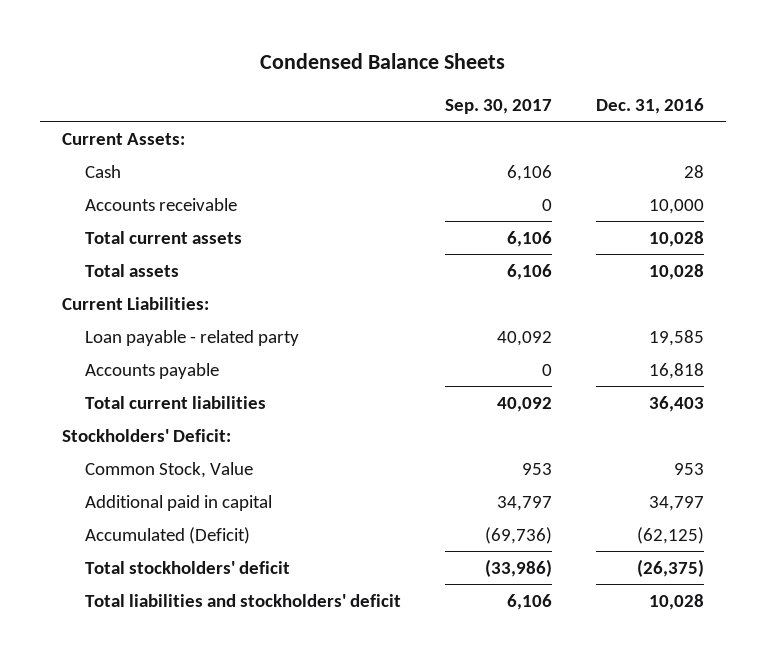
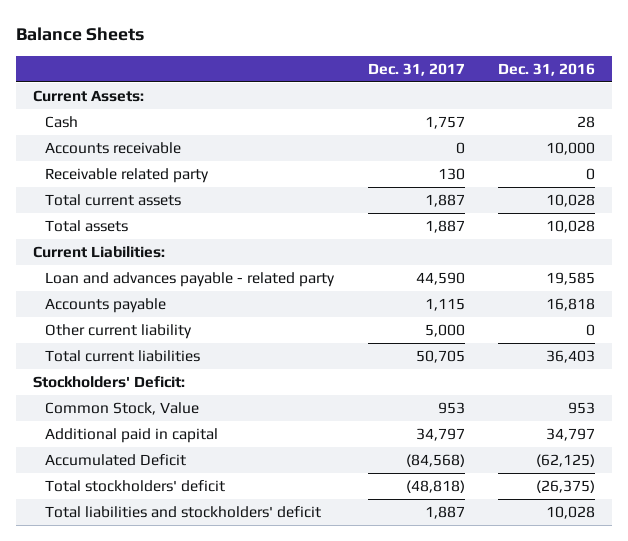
- Condensed Balance Sheets
+ Balance Sheets
- | Sep. 30, 2017 | Dec. 31, 2016
+ | Dec. 31, 2017 | Dec. 31, 2016
+ Receivable related party | 130 | 0
- Loan payable - related party | 40,092 | 19,585
+ Loan and advances payable - related party | 44,590 | 19,585
+ Other current liability | 5,000 | 0
- Accumulated (Deficit) | (69,736) | (62,125)
+ Accumulated Deficit | (84,568) | (62,125)

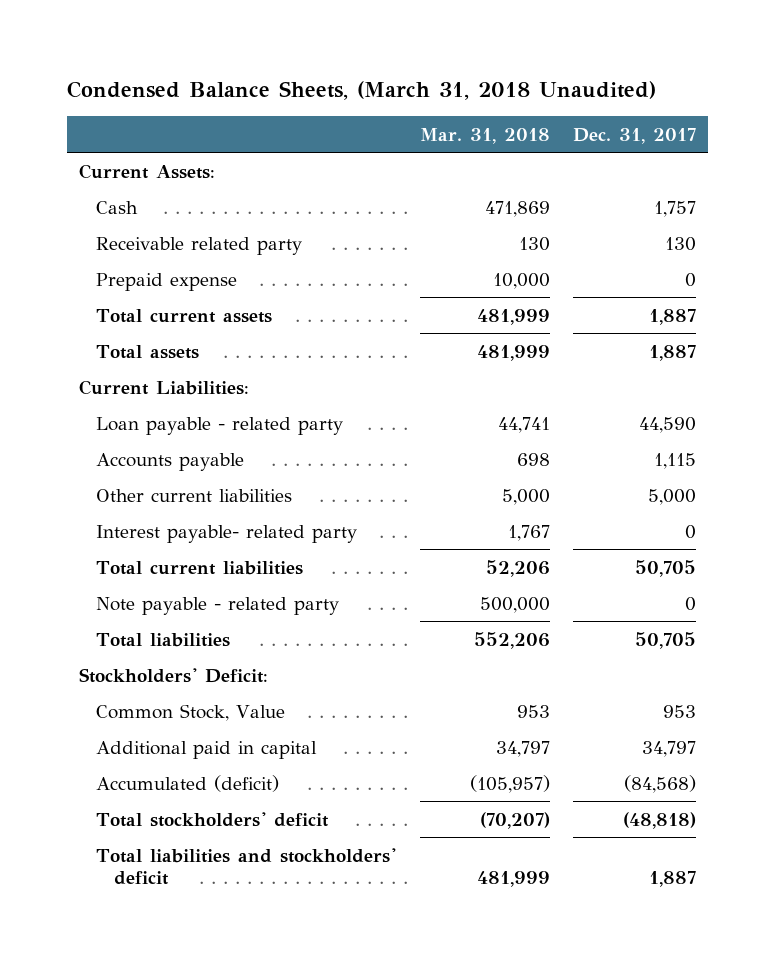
- Balance Sheets
+ Condensed Balance Sheets, (March 31, 2018 Unaudited)
- | Dec. 31, 2017 | Dec. 31, 2016
+ | Mar. 31, 2018 | Dec. 31, 2017
- Accounts receivable | 0 | 10,000
+ Prepaid expense | 10,000 | 0
- Loan and advances payable - related party | 44,590 | 19,585
+ Loan payable - related party | 44,741 | 44,590
- Other current liability | 5,000 | 0
+ Other current liabilities | 5,000 | 5,000
+ Interest payable- related party | 1,767 | 0
+ Note payable - related party | 500,000 | 0
+ Total liabilities | 552,206 | 50,705
- Accumulated Deficit | (84,568) | (62,125)
+ Accumulated (deficit) | (105,957) | (84,568)

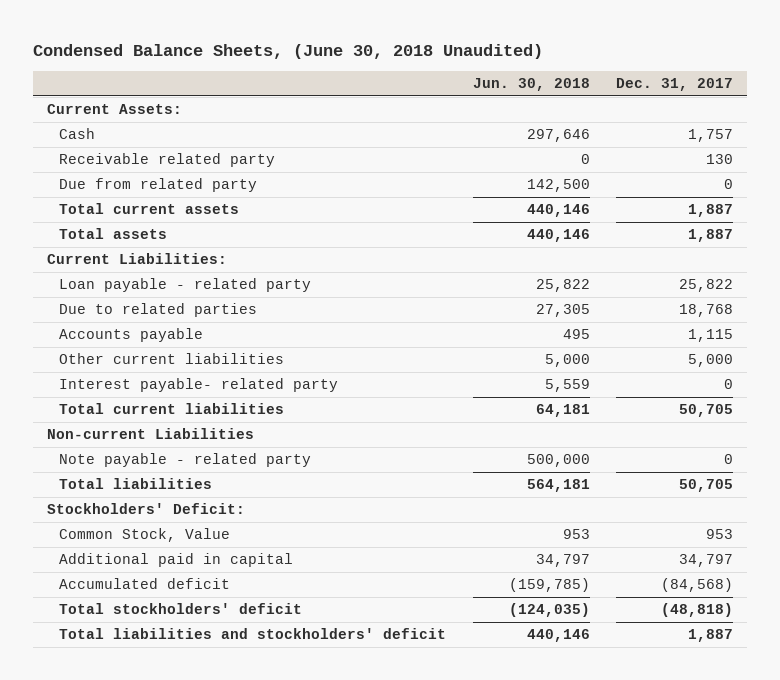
- Condensed Balance Sheets, (March 31, 2018 Unaudited)
+ Condensed Balance Sheets, (June 30, 2018 Unaudited)
- | Mar. 31, 2018 | Dec. 31, 2017
+ | Jun. 30, 2018 | Dec. 31, 2017
- Prepaid expense | 10,000 | 0
+ Due from related party | 142,500 | 0
- Loan payable - related party | 44,741 | 44,590
+ Loan payable - related party | 25,822 | 25,822
+ Due to related parties | 27,305 | 18,768
+ Non-current Liabilities
- Accumulated (deficit) | (105,957) | (84,568)
+ Accumulated deficit | (159,785) | (84,568)

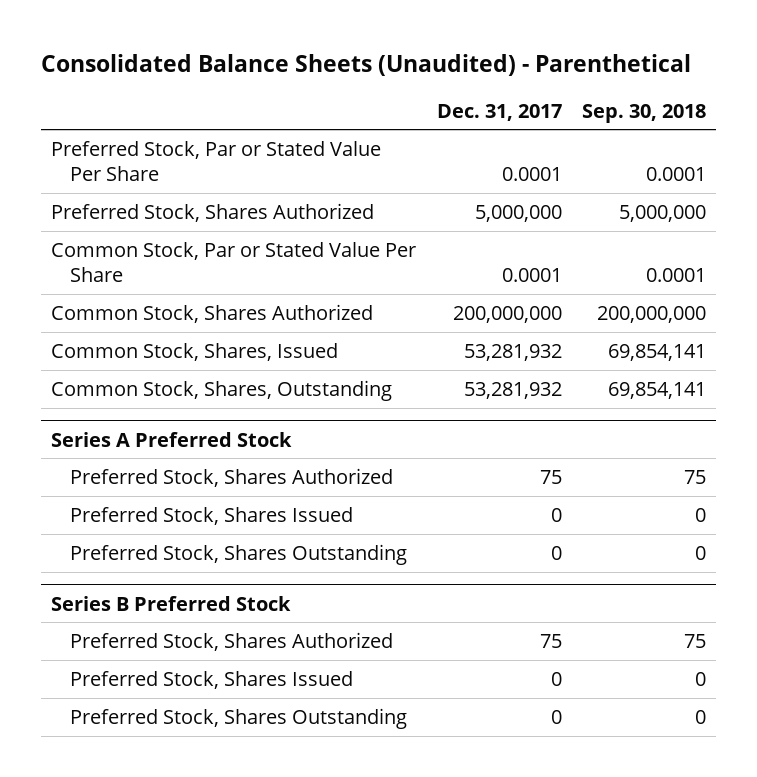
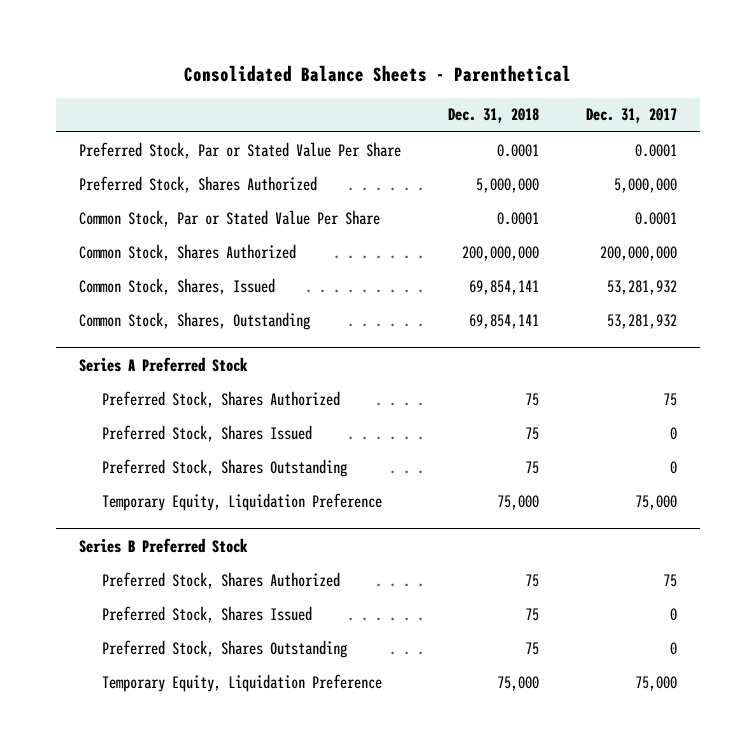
- Consolidated Balance Sheets (Unaudited) - Parenthetical
+ Consolidated Balance Sheets - Parenthetical
- | Dec. 31, 2017 | Sep. 30, 2018
+ | Dec. 31, 2018 | Dec. 31, 2017
@ Series A Preferred Stock
+ Temporary Equity, Liquidation Preference | 75,000 | 75,000
@ Series B Preferred Stock
+ Temporary Equity, Liquidation Preference | 75,000 | 75,000

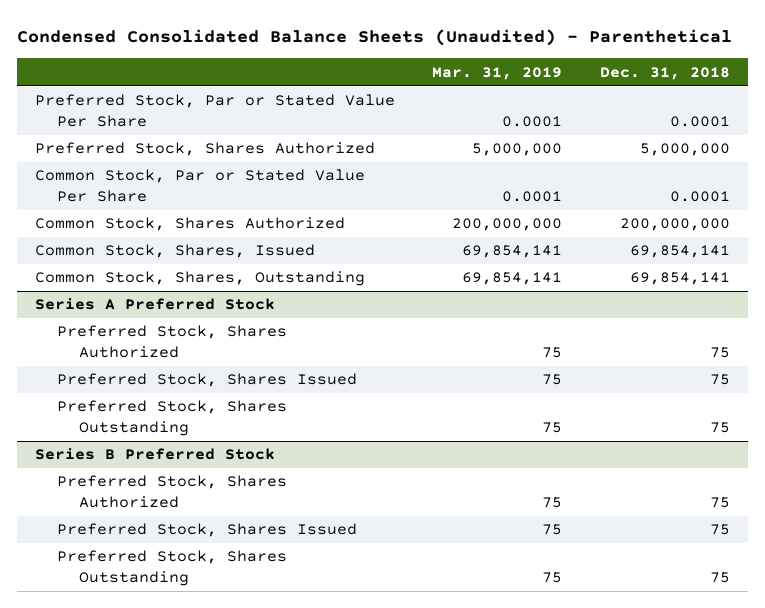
- Consolidated Balance Sheets - Parenthetical
+ Condensed Consolidated Balance Sheets (Unaudited) - Parenthetical
- | Dec. 31, 2018 | Dec. 31, 2017
+ | Mar. 31, 2019 | Dec. 31, 2018
@ Series A Preferred Stock
- Temporary Equity, Liquidation Preference | 75,000 | 75,000
@ Series B Preferred Stock
- Temporary Equity, Liquidation Preference | 75,000 | 75,000

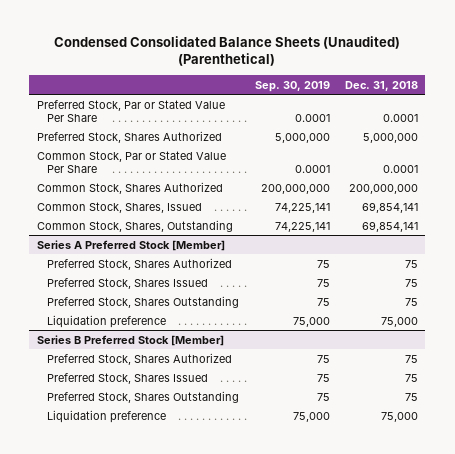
- Condensed Consolidated Balance Sheets (Unaudited) - Parenthetical
+ Condensed Consolidated Balance Sheets (Unaudited) (Parenthetical)
- | Mar. 31, 2019 | Dec. 31, 2018
+ | Sep. 30, 2019 | Dec. 31, 2018
- Series A Preferred Stock
+ Series A Preferred Stock [Member]
- Series B Preferred Stock
+ Liquidation preference | 75,000 | 75,000
+ Series B Preferred Stock [Member]
+ Liquidation preference | 75,000 | 75,000

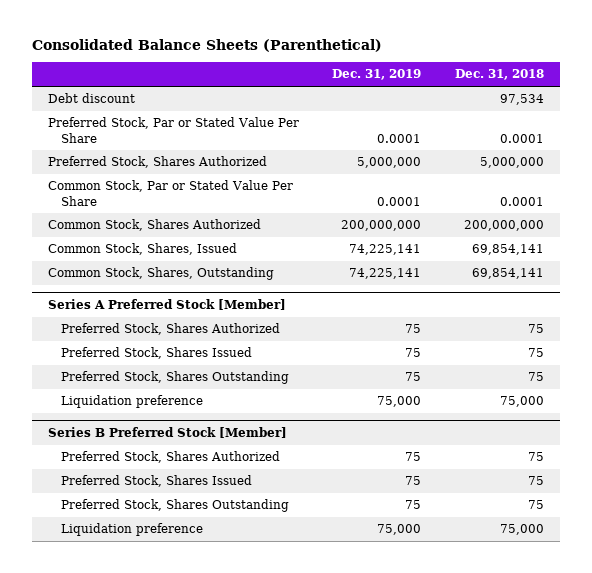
- Condensed Consolidated Balance Sheets (Unaudited) (Parenthetical)
+ Consolidated Balance Sheets (Parenthetical)
- | Sep. 30, 2019 | Dec. 31, 2018
+ | Dec. 31, 2019 | Dec. 31, 2018
+ Debt discount | | 97,534

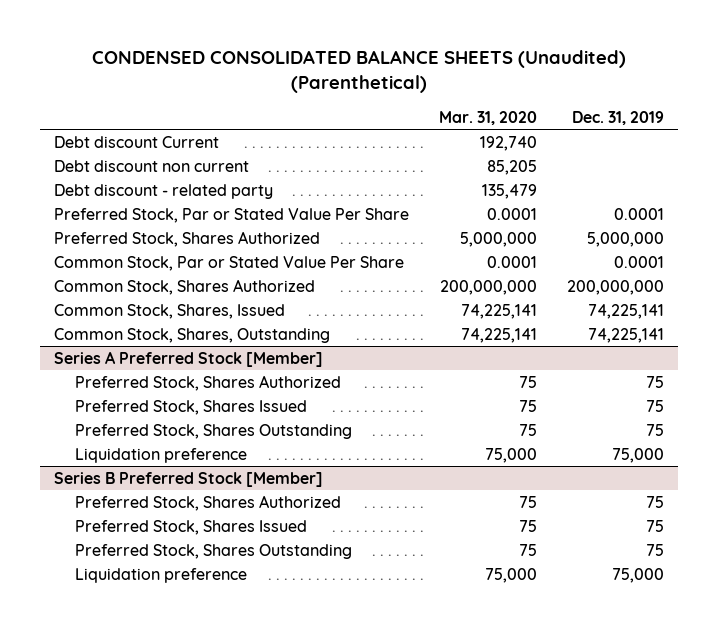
- Consolidated Balance Sheets (Parenthetical)
+ CONDENSED CONSOLIDATED BALANCE SHEETS (Unaudited) (Parenthetical)
- | Dec. 31, 2019 | Dec. 31, 2018
+ | Mar. 31, 2020 | Dec. 31, 2019
- Debt discount | | 97,534
+ Debt discount Current | 192,740 |
+ Debt discount non current | 85,205 |
+ Debt discount - related party | 135,479 |

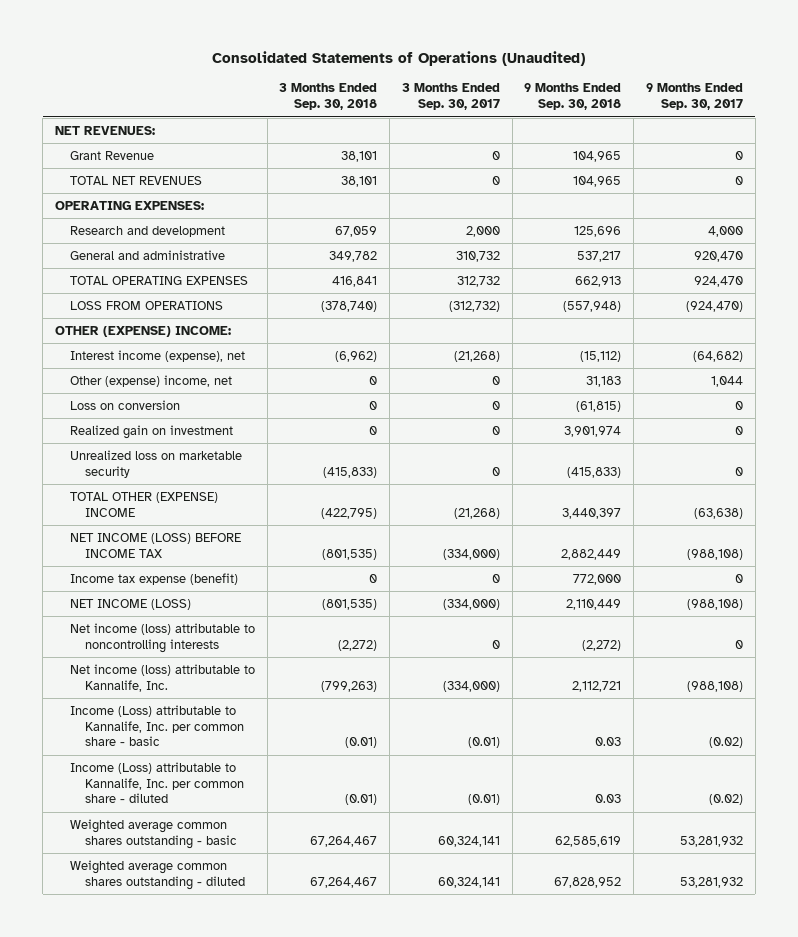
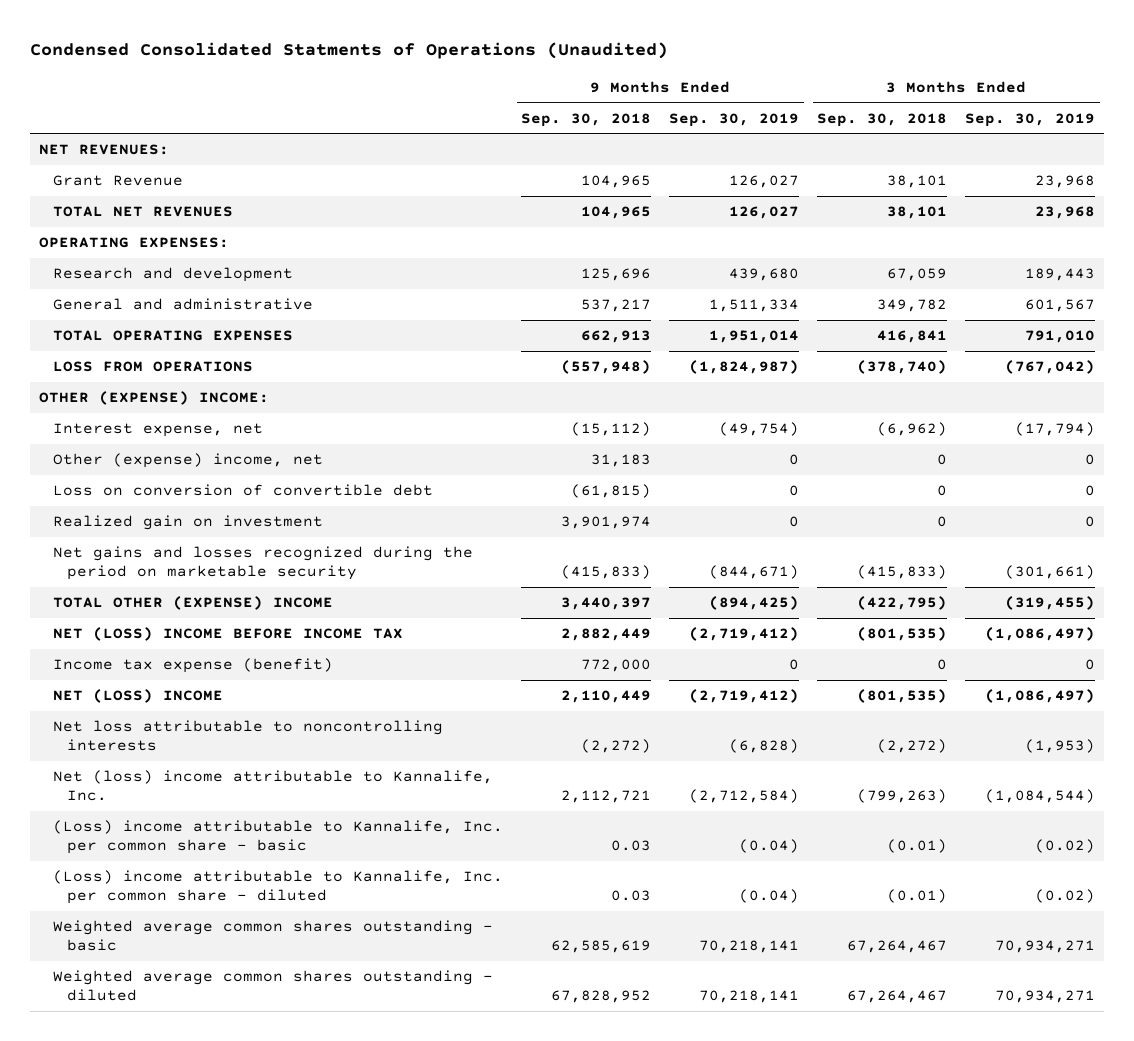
- Consolidated Statements of Operations (Unaudited)
+ Condensed Consolidated Statments of Operations (Unaudited)
- | 3 Months Ended Sep. 30, 2018 | 3 Months Ended Sep. 30, 2017 | 9 Months Ended Sep. 30, 2018 | 9 Months Ended Sep. 30, 2017
+ | 9 Months Ended Sep. 30, 2018 | 9 Months Ended Sep. 30, 2019 | 3 Months Ended Sep. 30, 2018 | 3 Months Ended Sep. 30, 2019
- Interest income (expense), net | (6,962) | (21,268) | (15,112) | (64,682)
+ Interest expense, net | (15,112) | (49,754) | (6,962) | (17,794)
- Loss on conversion | 0 | 0 | (61,815) | 0
+ Loss on conversion of convertible debt | (61,815) | 0 | 0 | 0
- Unrealized loss on marketable security | (415,833) | 0 | (415,833) | 0
+ Net gains and losses recognized during the period on marketable security | (415,833) | (844,671) | (415,833) | (301,661)
- NET INCOME (LOSS) BEFORE INCOME TAX | (801,535) | (334,000) | 2,882,449 | (988,108)
+ NET (LOSS) INCOME BEFORE INCOME TAX | 2,882,449 | (2,719,412) | (801,535) | (1,086,497)
- NET INCOME (LOSS) | (801,535) | (334,000) | 2,110,449 | (988,108)
- Net income (loss) attributable to noncontrolling interests | (2,272) | 0 | (2,272) | 0
- Net income (loss) attributable to Kannalife, Inc. | (799,263) | (334,000) | 2,112,721 | (988,108)
- Income (Loss) attributable to Kannalife, Inc. per common share - basic | (0.01) | (0.01) | 0.03 | (0.02)
- Income (Loss) attributable to Kannalife, Inc. per common share - diluted | (0.01) | (0.01) | 0.03 | (0.02)
+ NET (LOSS) INCOME | 2,110,449 | (2,719,412) | (801,535) | (1,086,497)
+ Net loss attributable to noncontrolling interests | (2,272) | (6,828) | (2,272) | (1,953)
+ Net (loss) income attributable to Kannalife, Inc. | 2,112,721 | (2,712,584) | (799,263) | (1,084,544)
+ (Loss) income attributable to Kannalife, Inc. per common share - basic | 0.03 | (0.04) | (0.01) | (0.02)
+ (Loss) income attributable to Kannalife, Inc. per common share - diluted | 0.03 | (0.04) | (0.01) | (0.02)

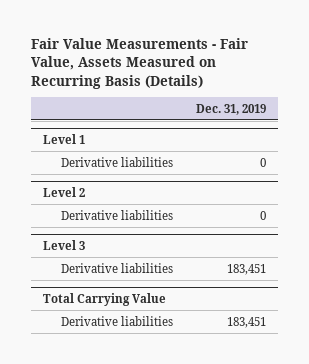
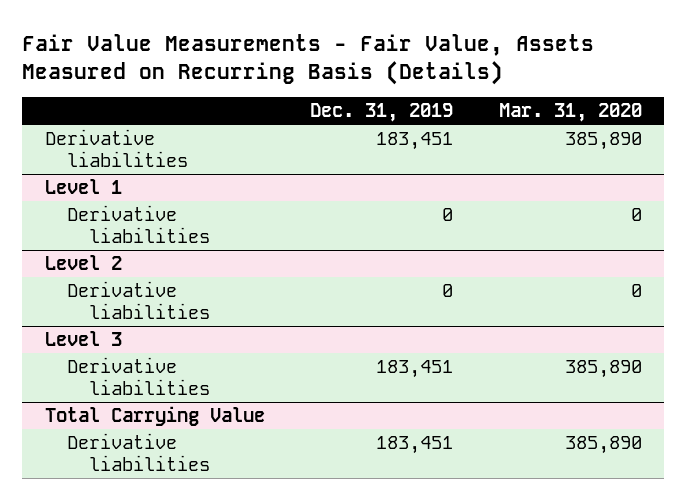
- | Dec. 31, 2019
+ | Dec. 31, 2019 | Mar. 31, 2020
+ Derivative liabilities | 183,451 | 385,890

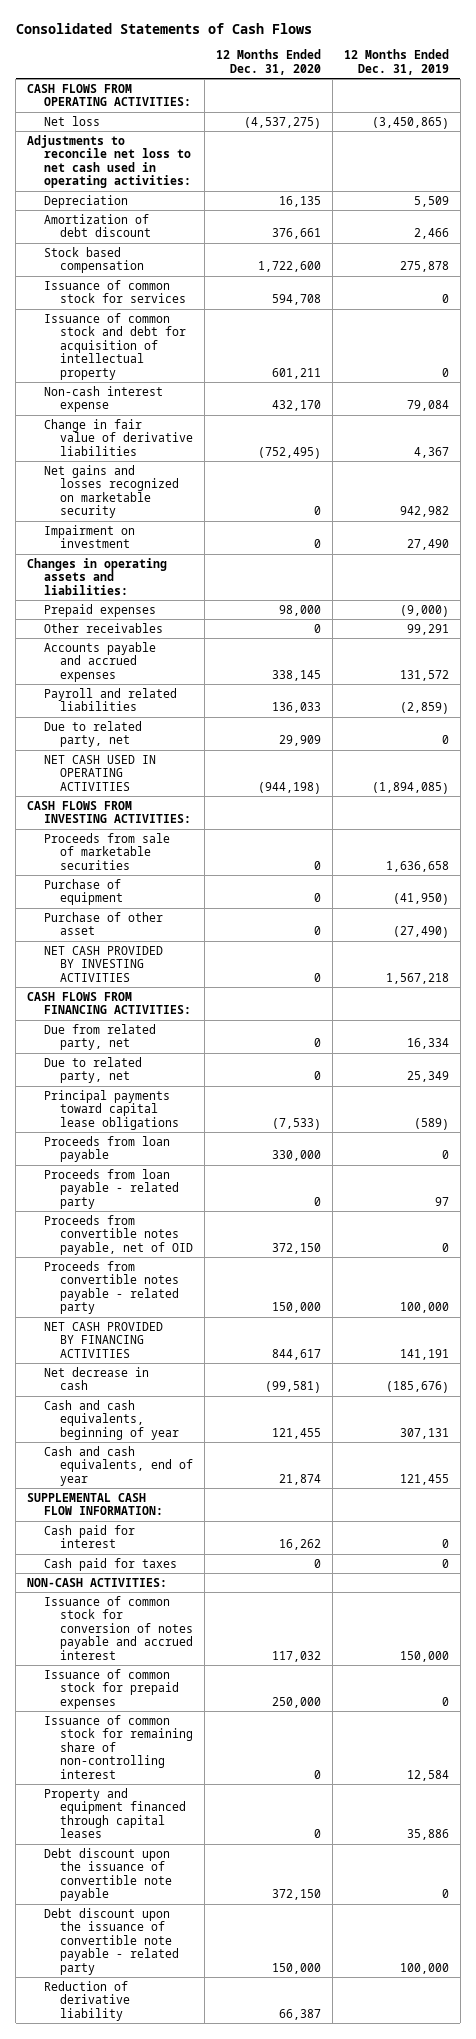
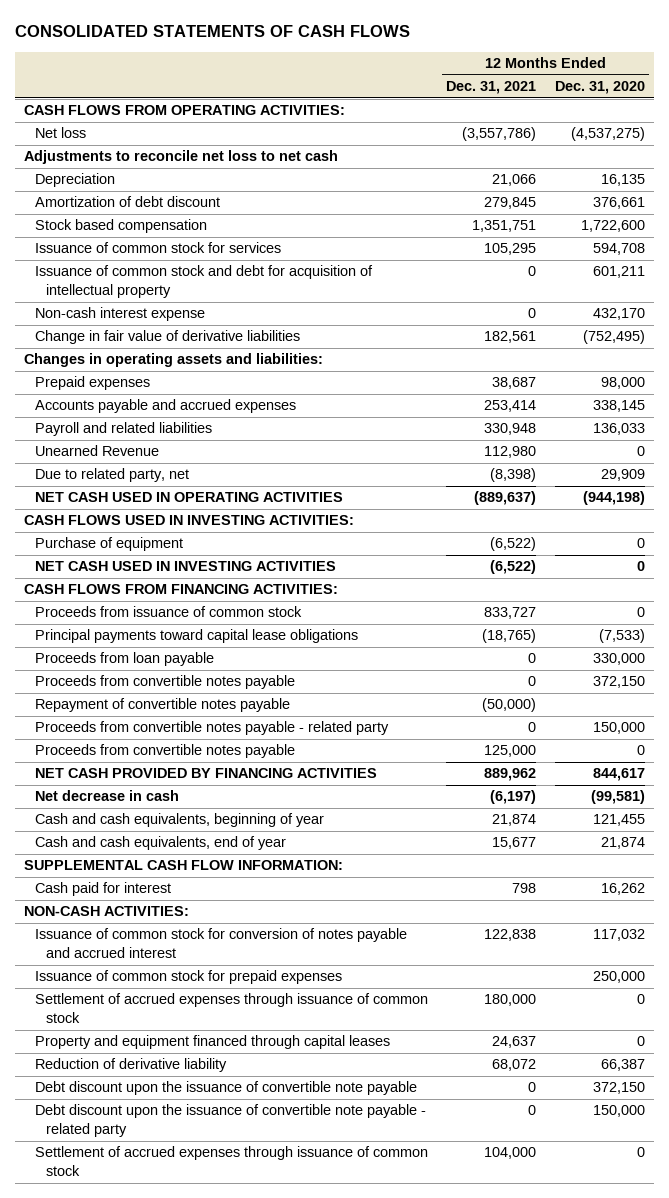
- Consolidated Statements of Cash Flows
+ CONSOLIDATED STATEMENTS OF CASH FLOWS
- | 12 Months Ended Dec. 31, 2020 | 12 Months Ended Dec. 31, 2019
+ | 12 Months Ended Dec. 31, 2021 | 12 Months Ended Dec. 31, 2020
- Adjustments to reconcile net loss to net cash used in operating activities:
+ Adjustments to reconcile net loss to net cash
- Net gains and losses recognized on marketable security | 0 | 942,982
- Impairment on investment | 0 | 27,490
- Other receivables | 0 | 99,291
+ Unearned Revenue | 112,980 | 0
- CASH FLOWS FROM INVESTING ACTIVITIES:
- Proceeds from sale of marketable securities | 0 | 1,636,658
+ CASH FLOWS USED IN INVESTING ACTIVITIES:
- Purchase of other asset | 0 | (27,490)
- NET CASH PROVIDED BY INVESTING ACTIVITIES | 0 | 1,567,218
+ NET CASH USED IN INVESTING ACTIVITIES | (6,522) | 0
- Due from related party, net | 0 | 16,334
- Due to related party, net | 0 | 25,349
+ Proceeds from issuance of common stock | 833,727 | 0
- Proceeds from loan payable - related party | 0 | 97
- Proceeds from convertible notes payable, net of OID | 372,150 | 0
+ Proceeds from convertible notes payable | 0 | 372,150
+ Repayment of convertible notes payable | (50,000) |
+ Proceeds from convertible notes payable | 125,000 | 0
- Cash paid for taxes | 0 | 0
- Issuance of common stock for remaining share of non-controlling interest | 0 | 12,584
+ Settlement of accrued expenses through issuance of common stock | 180,000 | 0
moved up: Reduction of derivative liability | 68,072 | 66,387
+ Settlement of accrued expenses through issuance of common stock | 104,000 | 0

